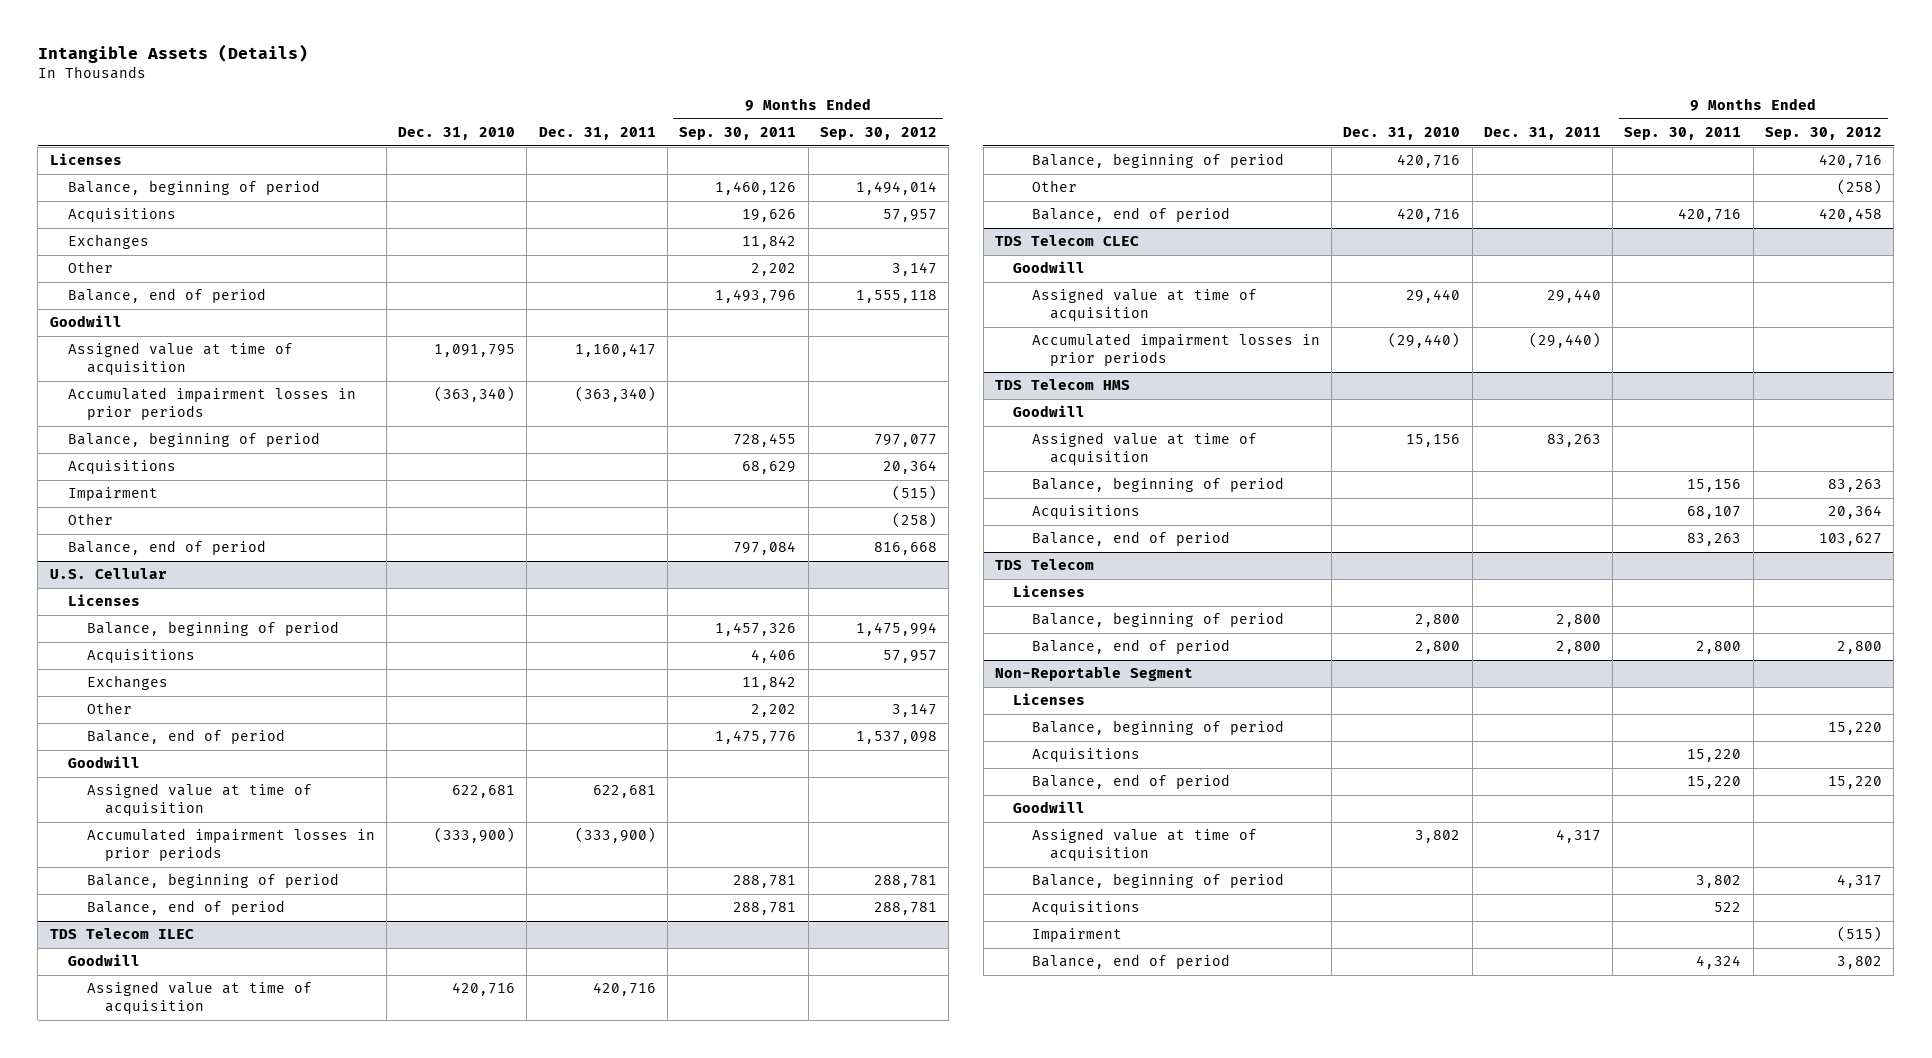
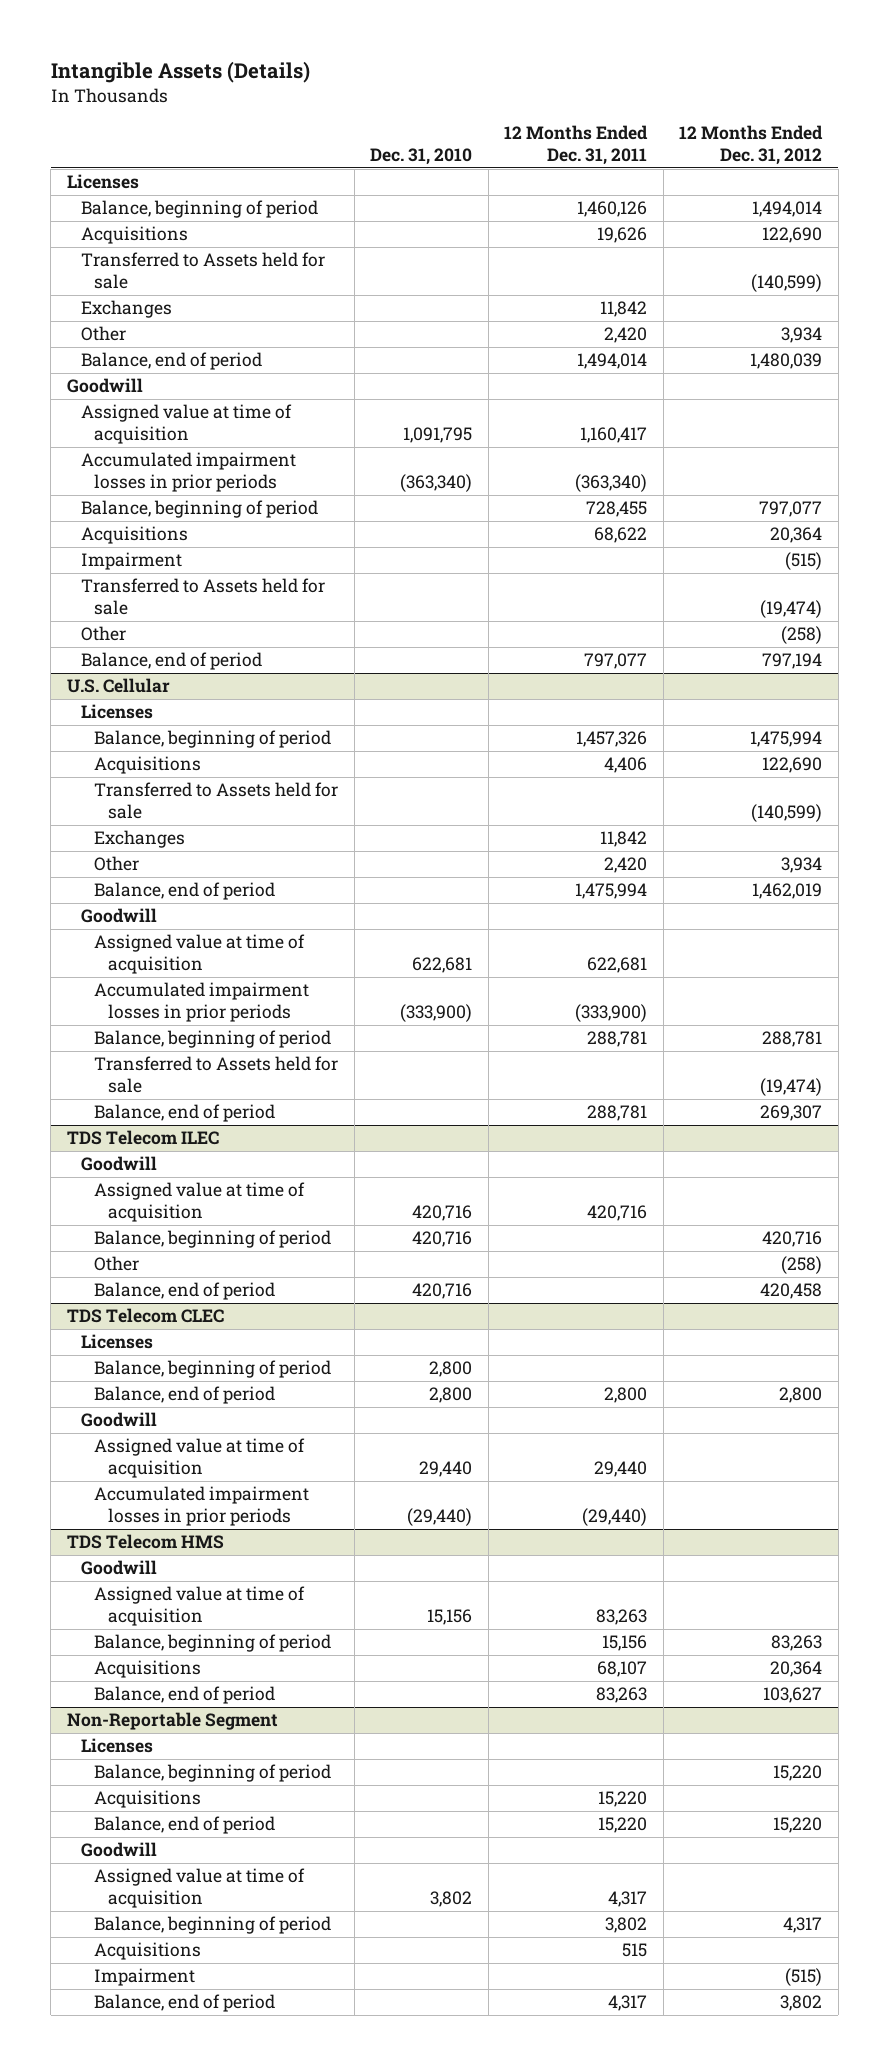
- | Dec. 31, 2010 | Dec. 31, 2011 | 9 Months Ended Sep. 30, 2011 | 9 Months Ended Sep. 30, 2012
+ | Dec. 31, 2010 | 12 Months Ended Dec. 31, 2011 | 12 Months Ended Dec. 31, 2012
+ Transferred to Assets held for sale | | | (140,599)
+ Transferred to Assets held for sale | | | (19,474)
@ U.S. Cellular
+ Transferred to Assets held for sale | | | (140,599)
+ Transferred to Assets held for sale | | | (19,474)
@ TDS Telecom CLEC
+ Licenses
+ Balance, beginning of period | 2,800 | |
+ Balance, end of period | 2,800 | 2,800 | 2,800
- TDS Telecom
- Licenses
- Balance, beginning of period | 2,800 | 2,800 | |
- Balance, end of period | 2,800 | 2,800 | 2,800 | 2,800

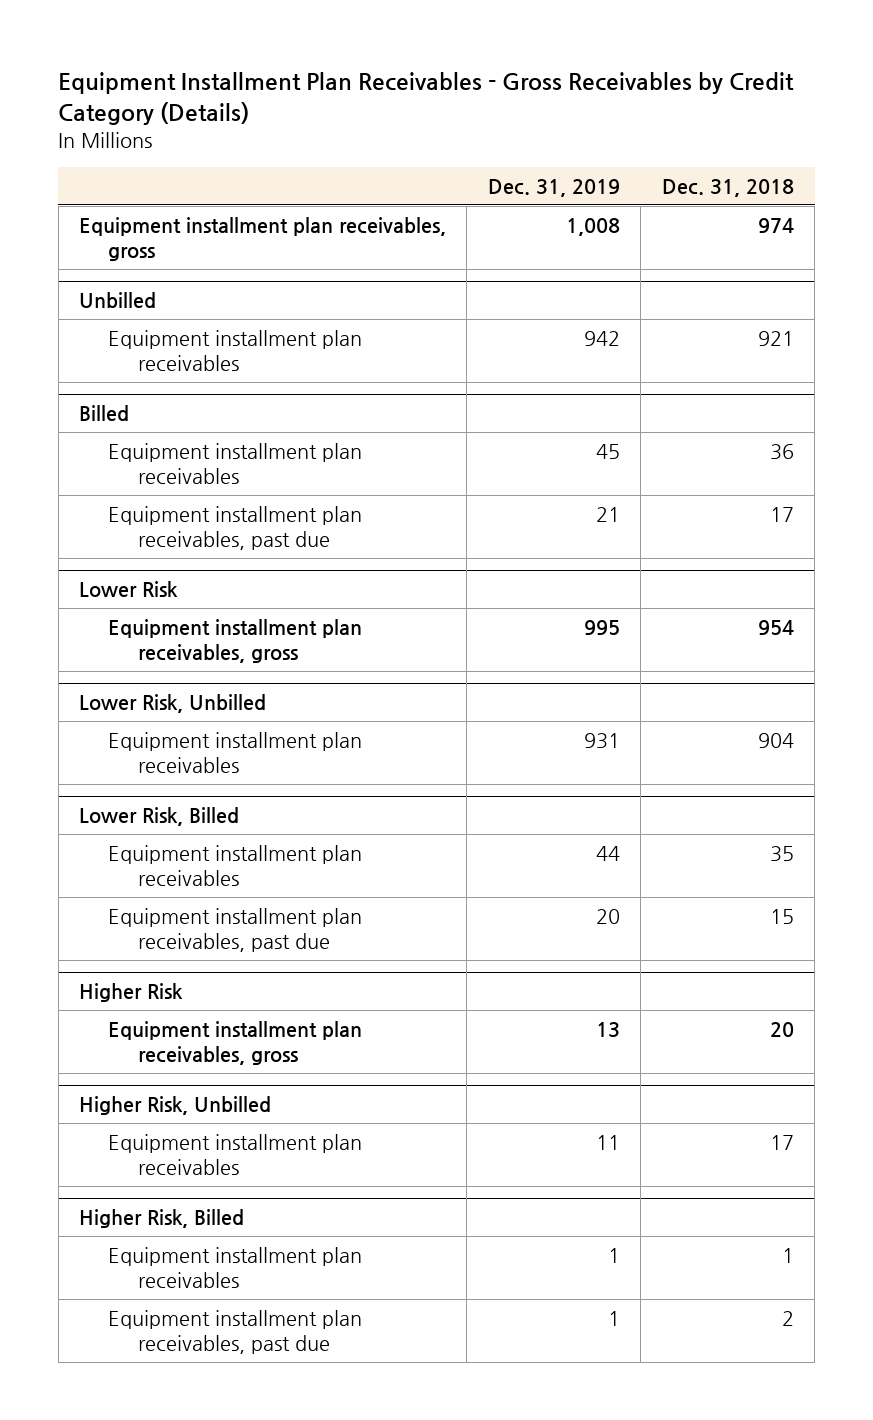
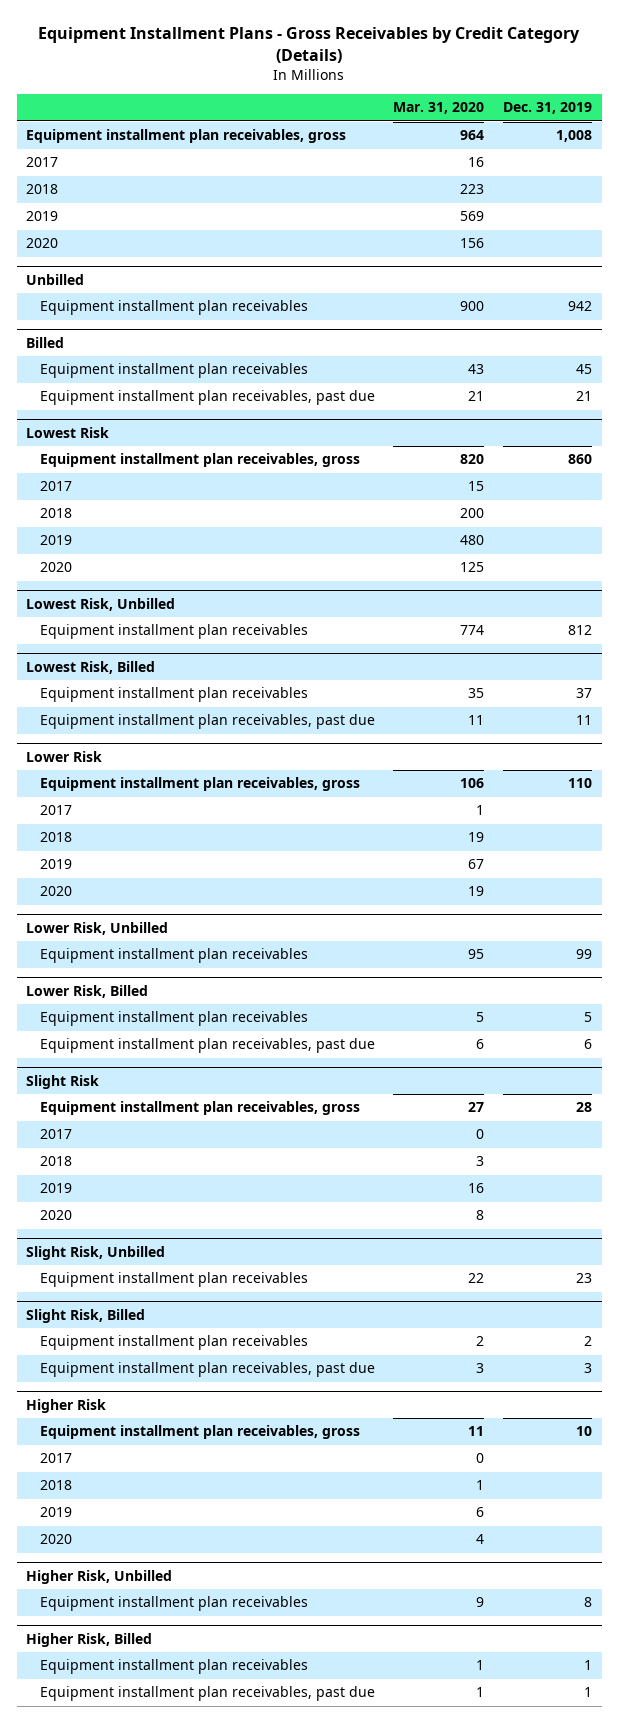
- Equipment Installment Plan Receivables - Gross Receivables by Credit Category (Details)
+ Equipment Installment Plans - Gross Receivables by Credit Category (Details)
- | Dec. 31, 2019 | Dec. 31, 2018
+ | Mar. 31, 2020 | Dec. 31, 2019
+ 2017 | 16 |
+ 2018 | 223 |
+ 2019 | 569 |
+ 2020 | 156 |
+ Lowest Risk
+ Equipment installment plan receivables, gross | 820 | 860
+ 2017 | 15 |
+ 2018 | 200 |
+ 2019 | 480 |
+ 2020 | 125 |
+ Lowest Risk, Unbilled
+ Equipment installment plan receivables | 774 | 812
+ Lowest Risk, Billed
+ Equipment installment plan receivables | 35 | 37
+ Equipment installment plan receivables, past due | 11 | 11
@ Lower Risk
- Equipment installment plan receivables, gross | 995 | 954
+ Equipment installment plan receivables, gross | 106 | 110
+ 2017 | 1 |
+ 2018 | 19 |
+ 2019 | 67 |
+ 2020 | 19 |
@ Lower Risk, Unbilled
- Equipment installment plan receivables | 931 | 904
+ Equipment installment plan receivables | 95 | 99
@ Lower Risk, Billed
- Equipment installment plan receivables | 44 | 35
- Equipment installment plan receivables, past due | 20 | 15
+ Equipment installment plan receivables | 5 | 5
+ Equipment installment plan receivables, past due | 6 | 6
+ Slight Risk
+ Equipment installment plan receivables, gross | 27 | 28
+ 2017 | 0 |
+ 2018 | 3 |
+ 2019 | 16 |
+ 2020 | 8 |
+ Slight Risk, Unbilled
+ Equipment installment plan receivables | 22 | 23
+ Slight Risk, Billed
+ Equipment installment plan receivables | 2 | 2
+ Equipment installment plan receivables, past due | 3 | 3
@ Higher Risk
- Equipment installment plan receivables, gross | 13 | 20
+ Equipment installment plan receivables, gross | 11 | 10
+ 2017 | 0 |
+ 2018 | 1 |
+ 2019 | 6 |
+ 2020 | 4 |
@ Higher Risk, Unbilled
- Equipment installment plan receivables | 11 | 17
+ Equipment installment plan receivables | 9 | 8

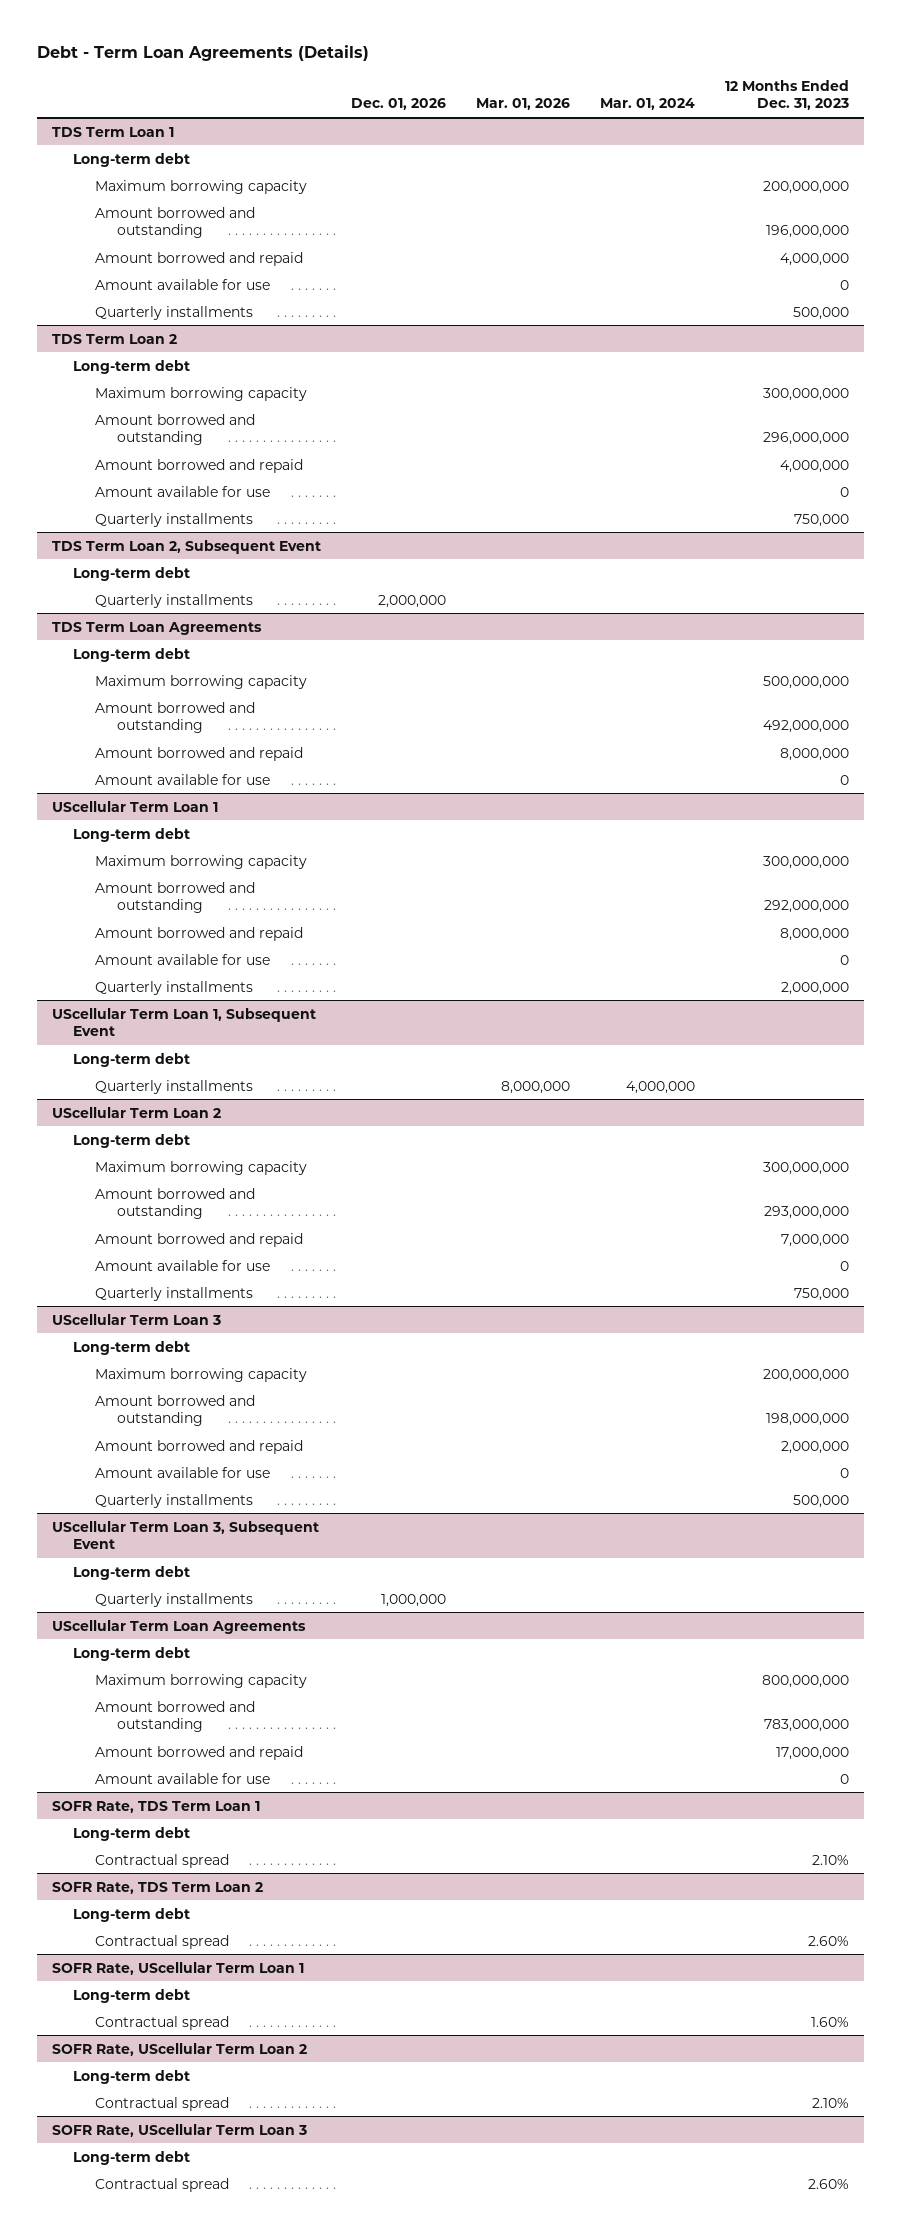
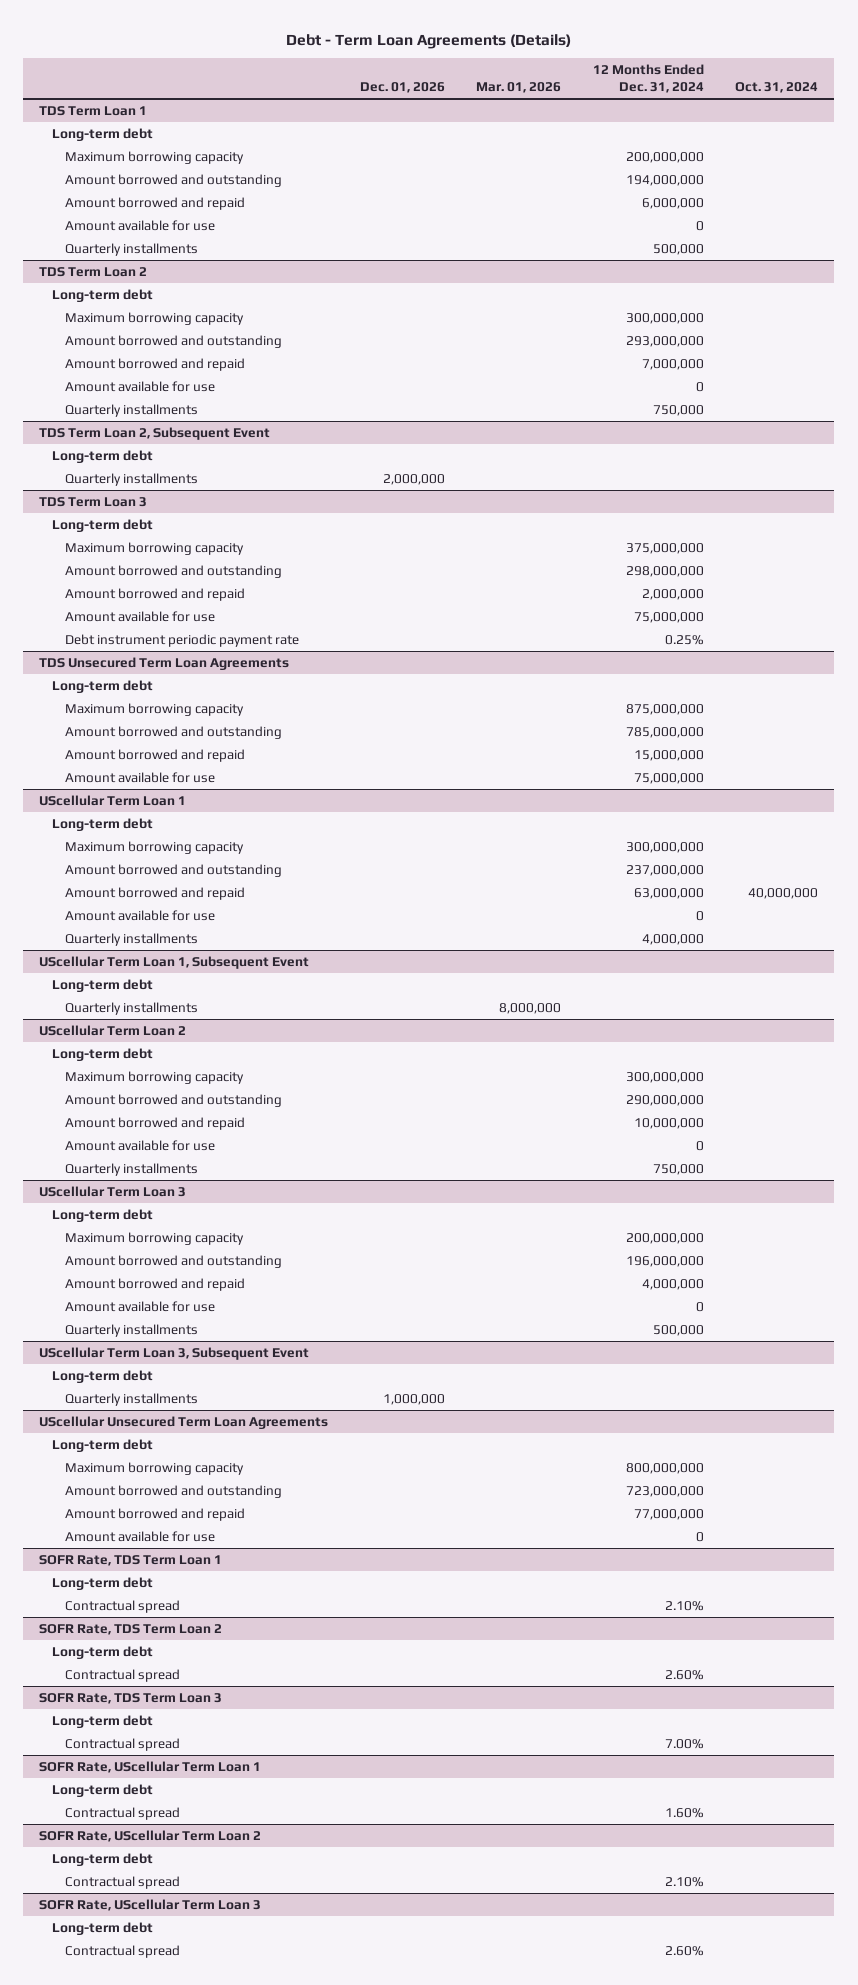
- | Dec. 01, 2026 | Mar. 01, 2026 | Mar. 01, 2024 | 12 Months Ended Dec. 31, 2023
+ | Dec. 01, 2026 | Mar. 01, 2026 | 12 Months Ended Dec. 31, 2024 | Oct. 31, 2024
- TDS Term Loan Agreements
+ TDS Term Loan 3
+ Long-term debt
+ Maximum borrowing capacity | | | 375,000,000 |
+ Amount borrowed and outstanding | | | 298,000,000 |
+ Amount borrowed and repaid | | | 2,000,000 |
+ Amount available for use | | | 75,000,000 |
+ Debt instrument periodic payment rate | | | 0.25% |
+ TDS Unsecured Term Loan Agreements
- UScellular Term Loan Agreements
+ UScellular Unsecured Term Loan Agreements
+ SOFR Rate, TDS Term Loan 3
+ Long-term debt
+ Contractual spread | | | 7.00% |

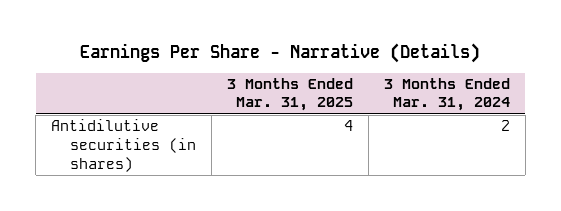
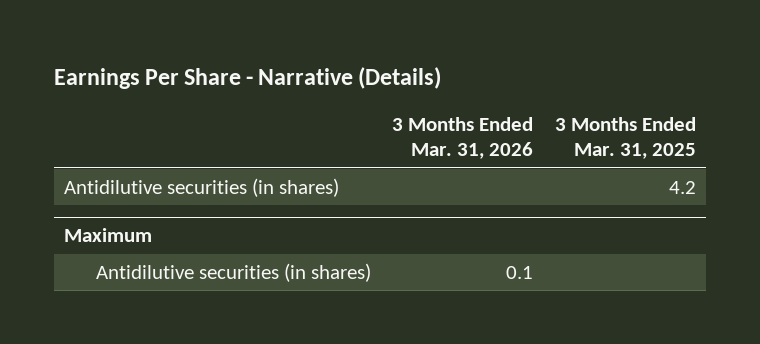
- | 3 Months Ended Mar. 31, 2025 | 3 Months Ended Mar. 31, 2024
+ | 3 Months Ended Mar. 31, 2026 | 3 Months Ended Mar. 31, 2025
- Antidilutive securities (in shares) | 4 | 2
+ Antidilutive securities (in shares) | | 4.2
+ Maximum
+ Antidilutive securities (in shares) | 0.1 |

